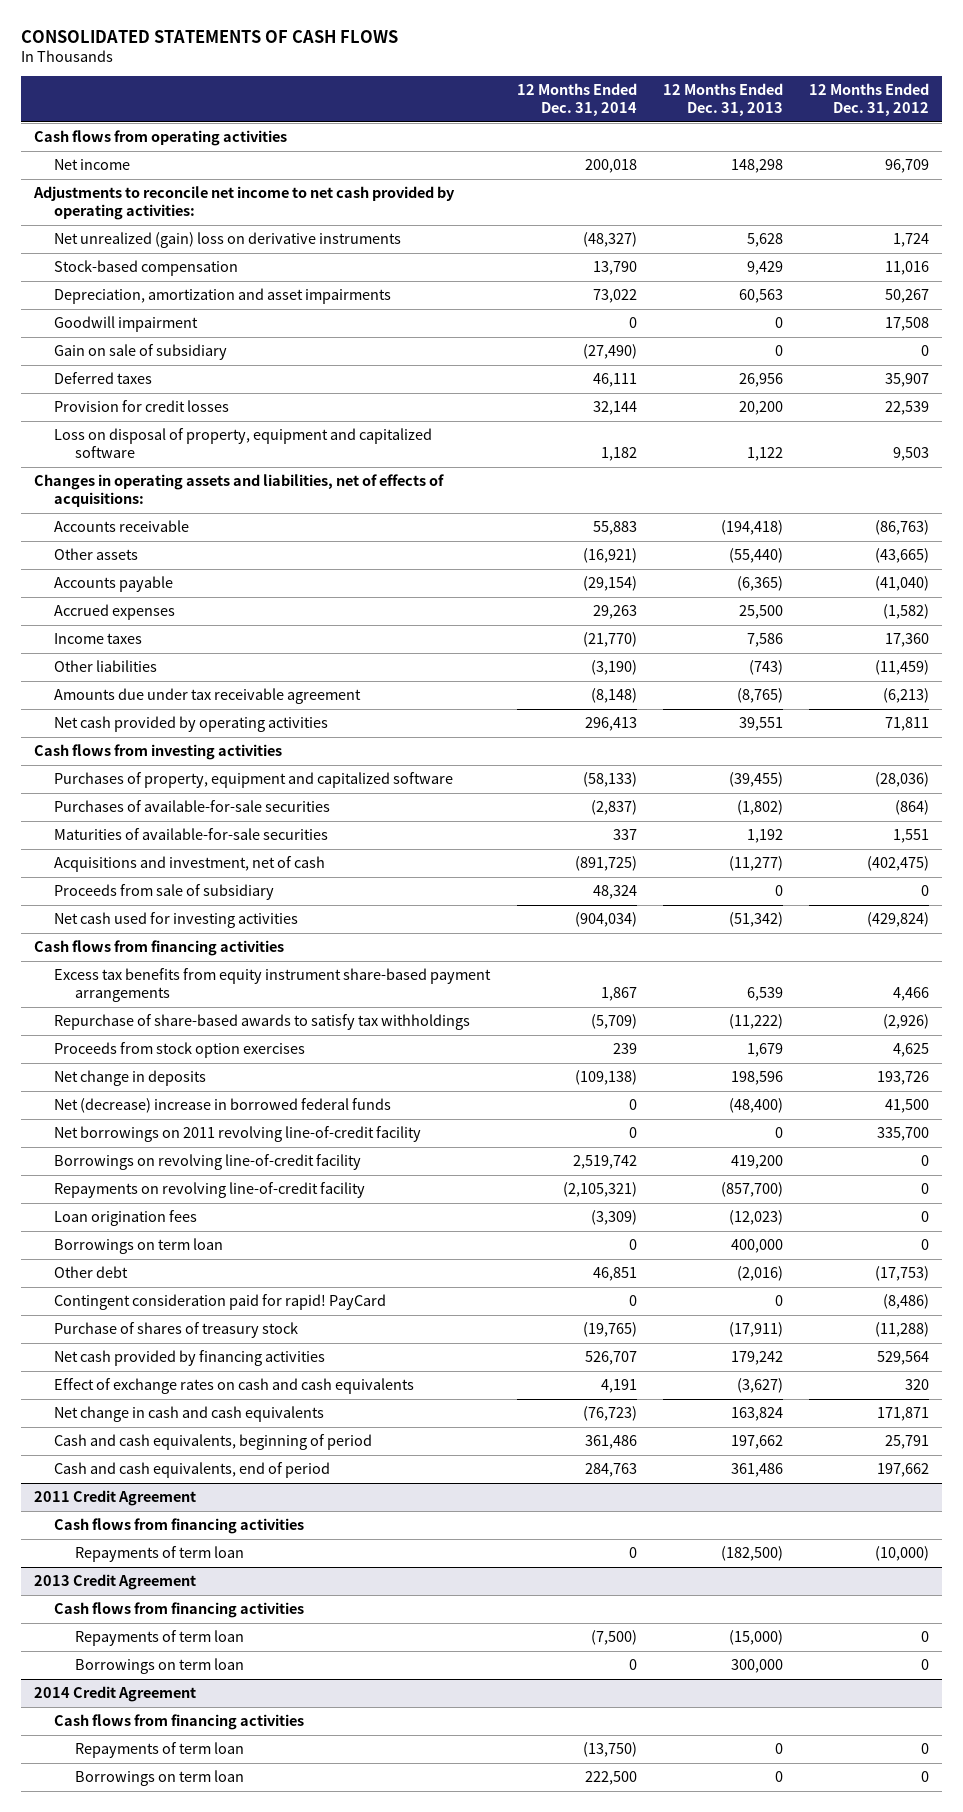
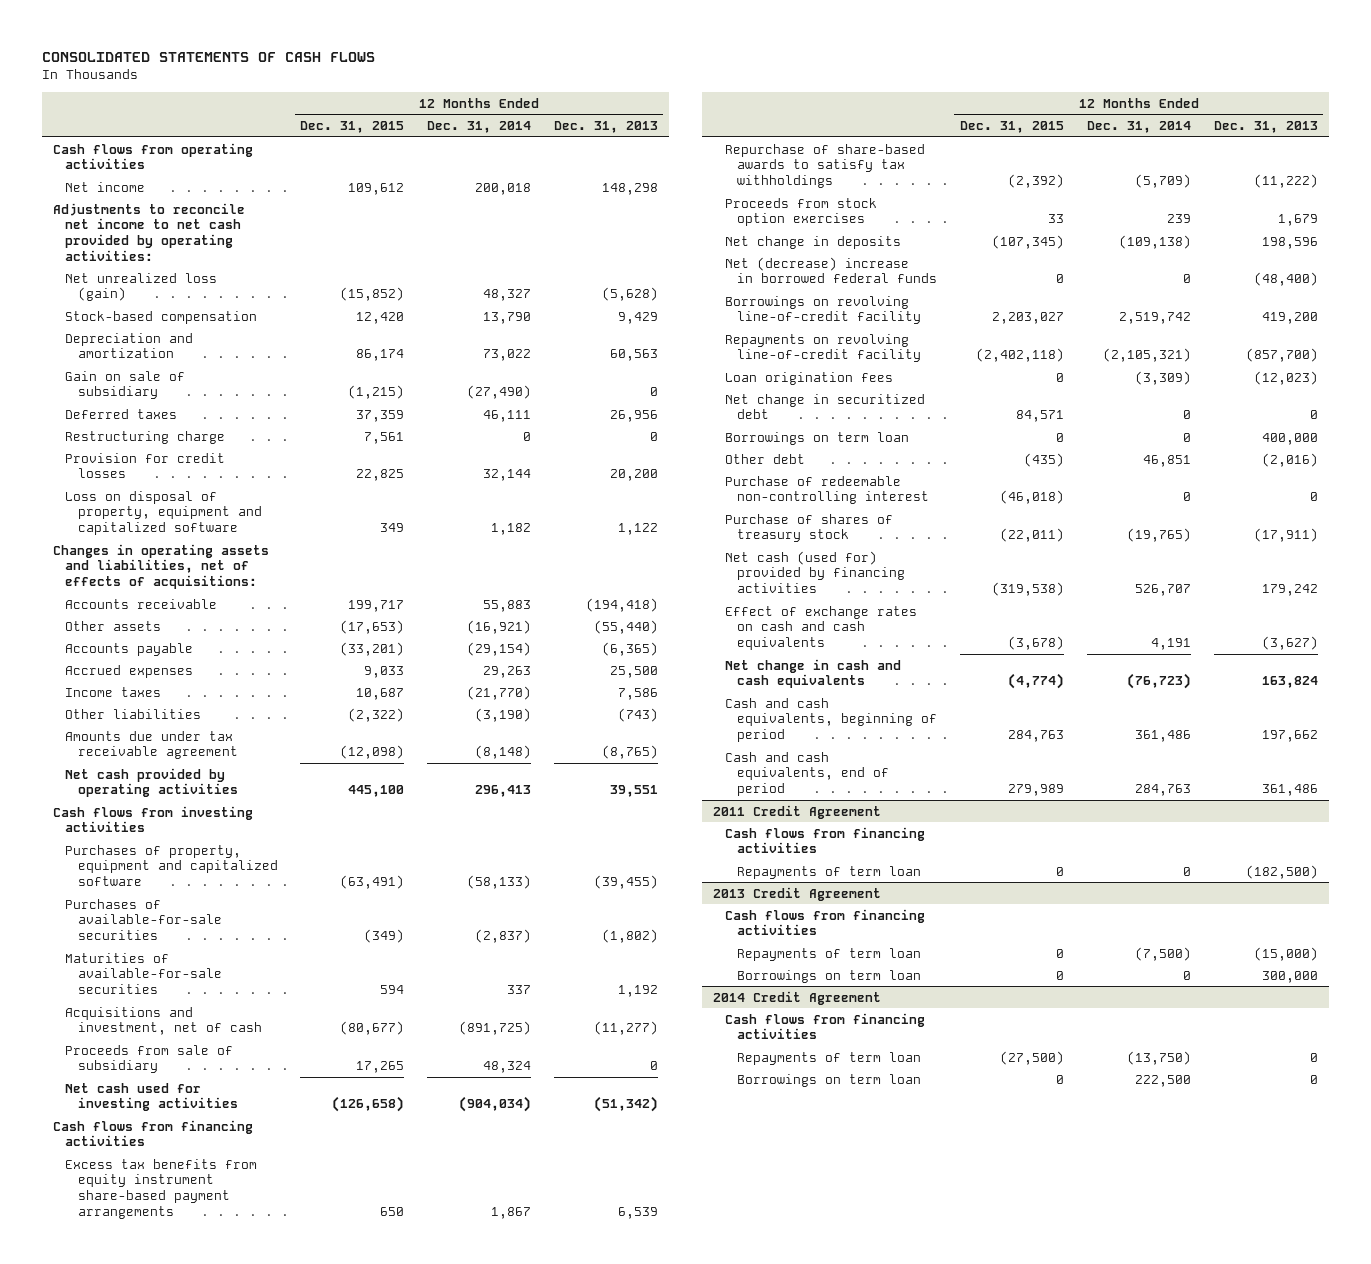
- | 12 Months Ended Dec. 31, 2014 | 12 Months Ended Dec. 31, 2013 | 12 Months Ended Dec. 31, 2012
+ | 12 Months Ended Dec. 31, 2015 | 12 Months Ended Dec. 31, 2014 | 12 Months Ended Dec. 31, 2013
- Net unrealized (gain) loss on derivative instruments | (48,327) | 5,628 | 1,724
+ Net unrealized loss (gain) | (15,852) | 48,327 | (5,628)
- Depreciation, amortization and asset impairments | 73,022 | 60,563 | 50,267
- Goodwill impairment | 0 | 0 | 17,508
+ Depreciation and amortization | 86,174 | 73,022 | 60,563
+ Restructuring charge | 7,561 | 0 | 0
- Net borrowings on 2011 revolving line-of-credit facility | 0 | 0 | 335,700
+ Net change in securitized debt | 84,571 | 0 | 0
- Contingent consideration paid for rapid! PayCard | 0 | 0 | (8,486)
+ Purchase of redeemable non-controlling interest | (46,018) | 0 | 0
- Net cash provided by financing activities | 526,707 | 179,242 | 529,564
+ Net cash (used for) provided by financing activities | (319,538) | 526,707 | 179,242

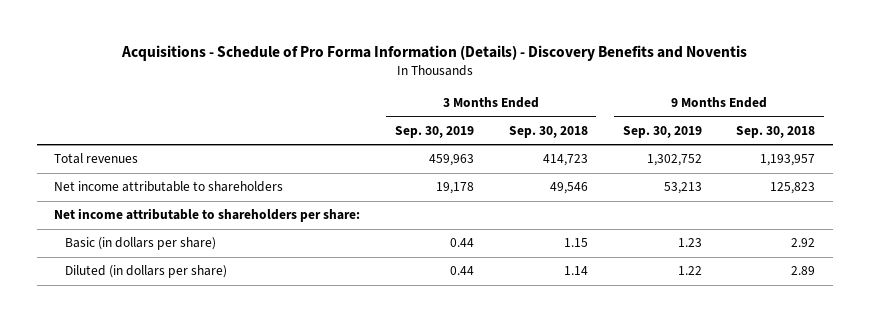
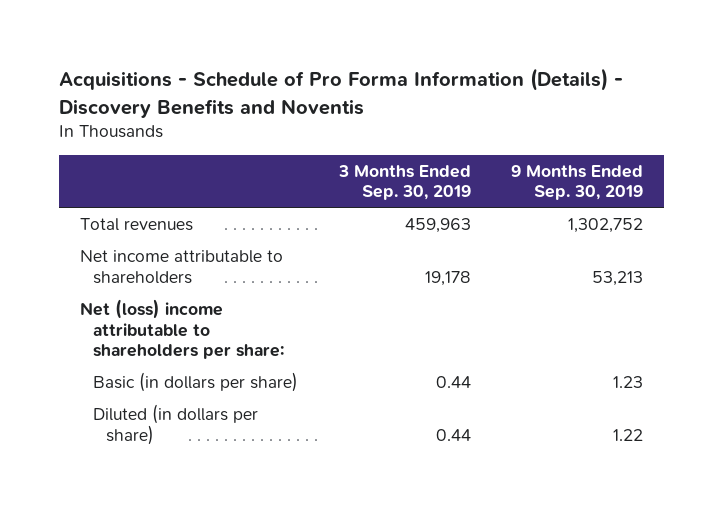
- | 3 Months Ended Sep. 30, 2019 | 3 Months Ended Sep. 30, 2018 | 9 Months Ended Sep. 30, 2019 | 9 Months Ended Sep. 30, 2018
+ | 3 Months Ended Sep. 30, 2019 | 9 Months Ended Sep. 30, 2019
- Net income attributable to shareholders per share:
+ Net (loss) income attributable to shareholders per share:

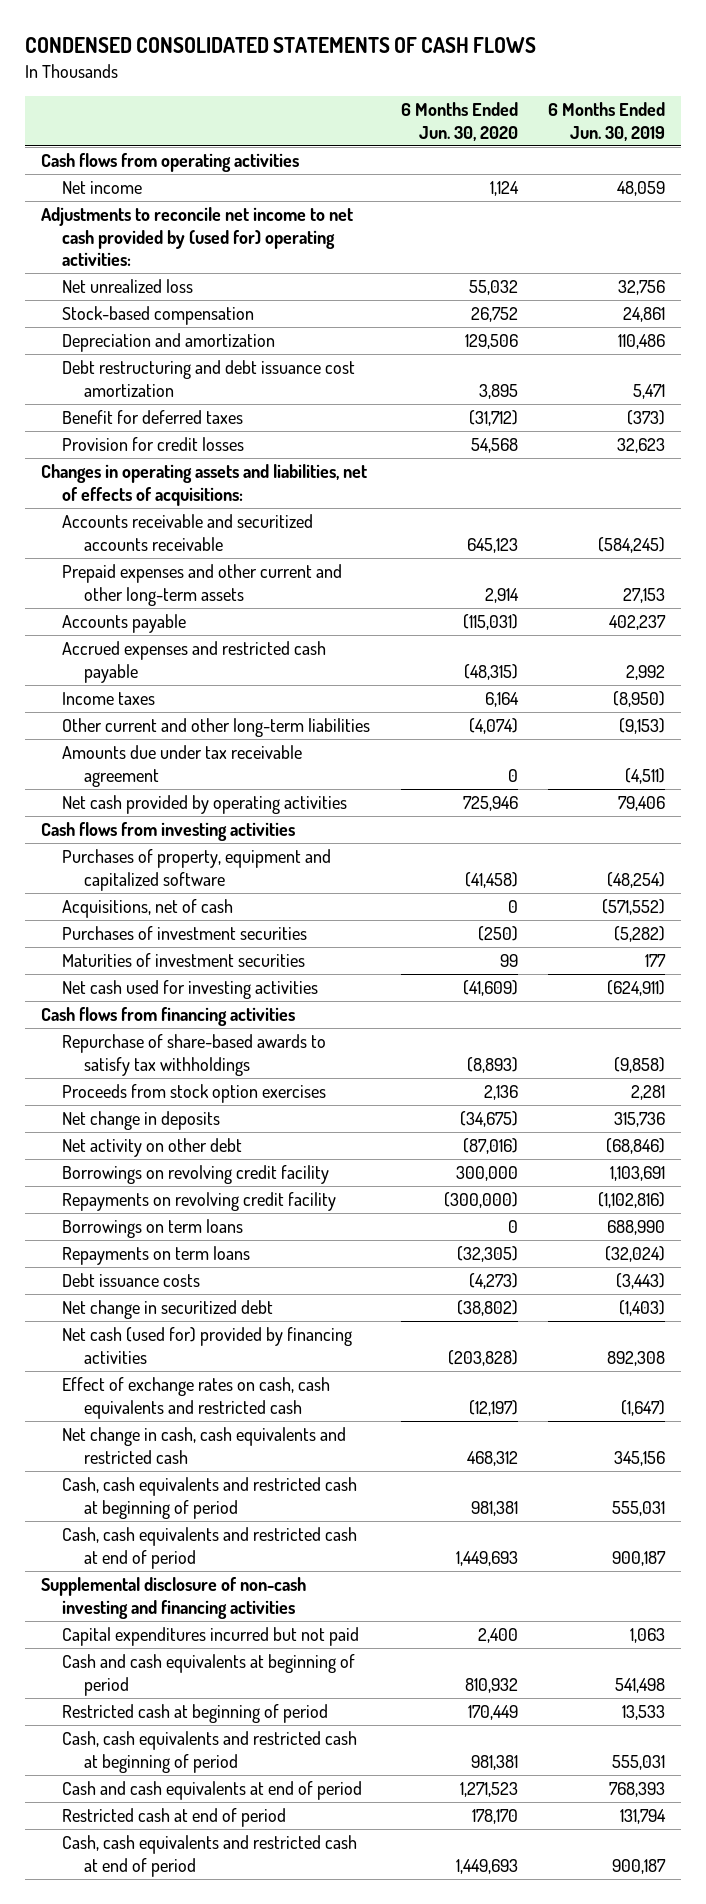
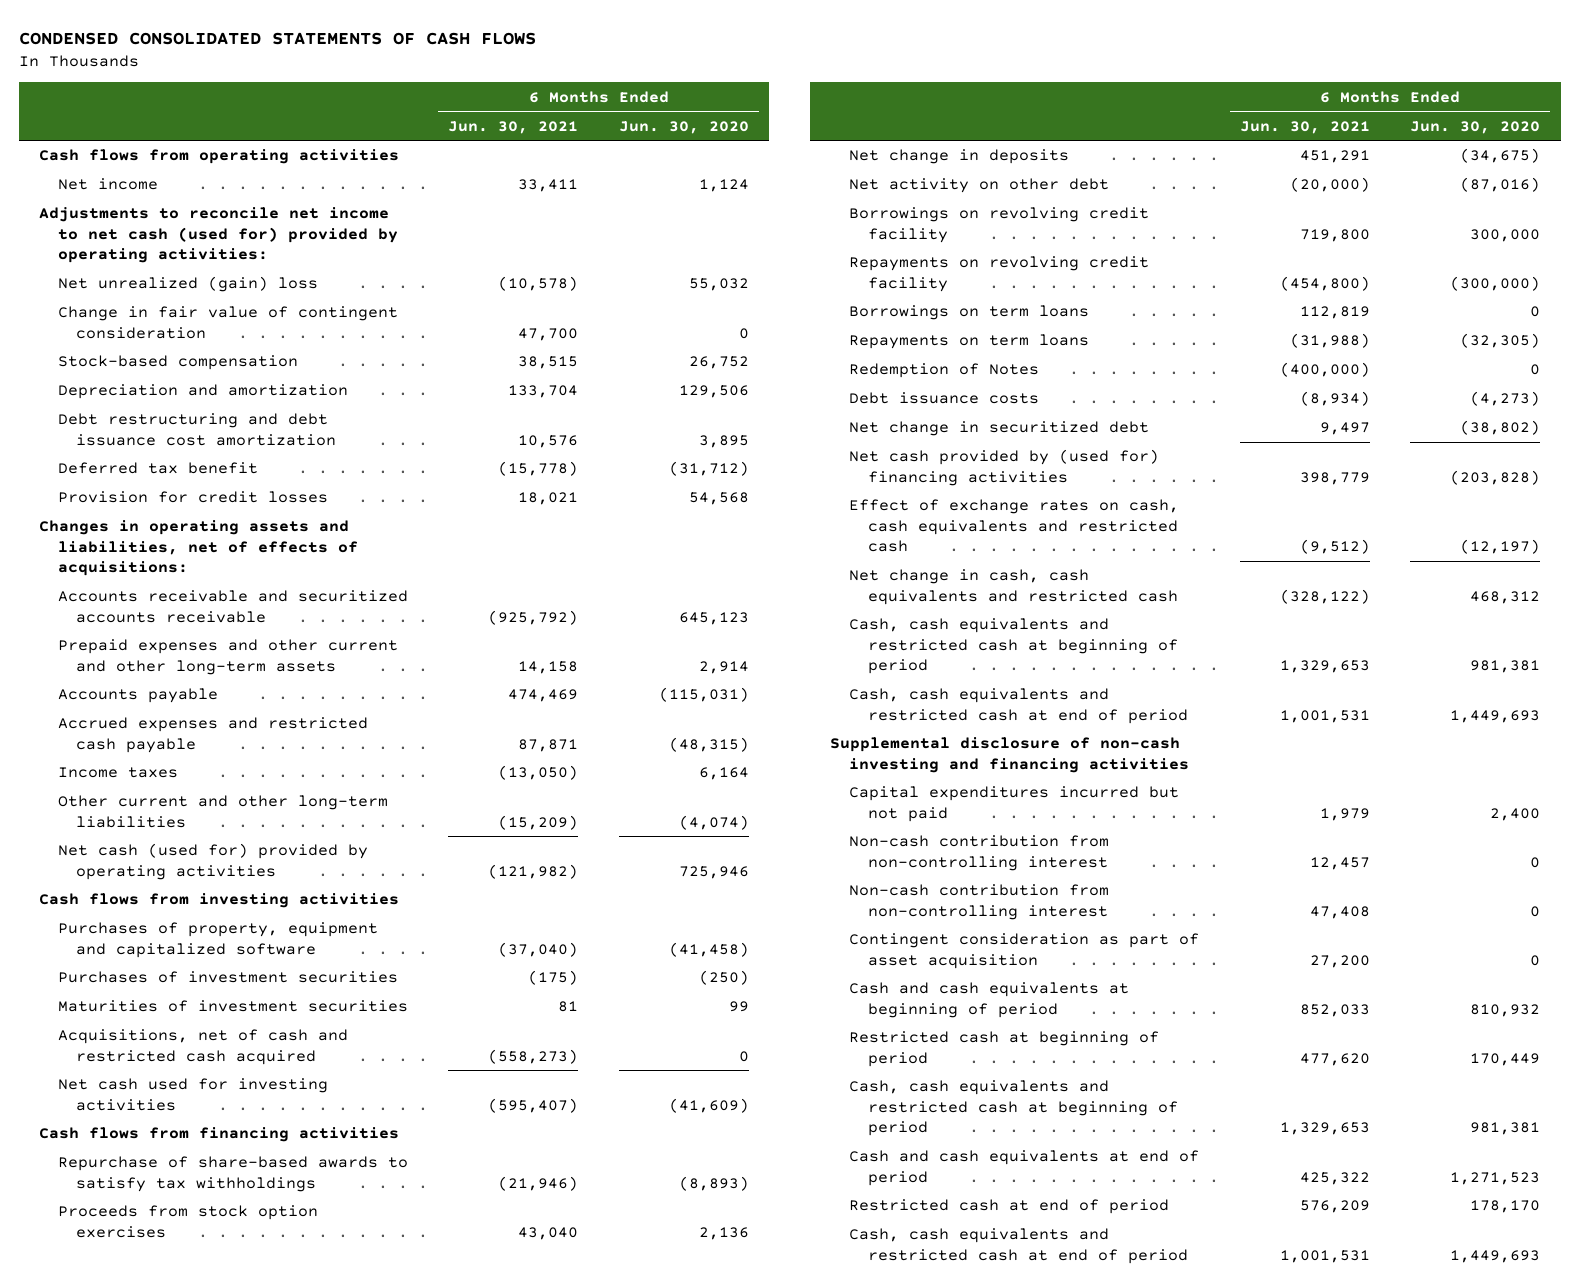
- | 6 Months Ended Jun. 30, 2020 | 6 Months Ended Jun. 30, 2019
+ | 6 Months Ended Jun. 30, 2021 | 6 Months Ended Jun. 30, 2020
- Adjustments to reconcile net income to net cash provided by (used for) operating activities:
- Net unrealized loss | 55,032 | 32,756
+ Adjustments to reconcile net income to net cash (used for) provided by operating activities:
+ Net unrealized (gain) loss | (10,578) | 55,032
+ Change in fair value of contingent consideration | 47,700 | 0
- Benefit for deferred taxes | (31,712) | (373)
+ Deferred tax benefit | (15,778) | (31,712)
- Amounts due under tax receivable agreement | 0 | (4,511)
- Net cash provided by operating activities | 725,946 | 79,406
+ Net cash (used for) provided by operating activities | (121,982) | 725,946
- Acquisitions, net of cash | 0 | (571,552)
+ Acquisitions, net of cash and restricted cash acquired | (558,273) | 0
+ Redemption of Notes | (400,000) | 0
- Net cash (used for) provided by financing activities | (203,828) | 892,308
+ Net cash provided by (used for) financing activities | 398,779 | (203,828)
+ Non-cash contribution from non-controlling interest | 12,457 | 0
+ Non-cash contribution from non-controlling interest | 47,408 | 0
+ Contingent consideration as part of asset acquisition | 27,200 | 0

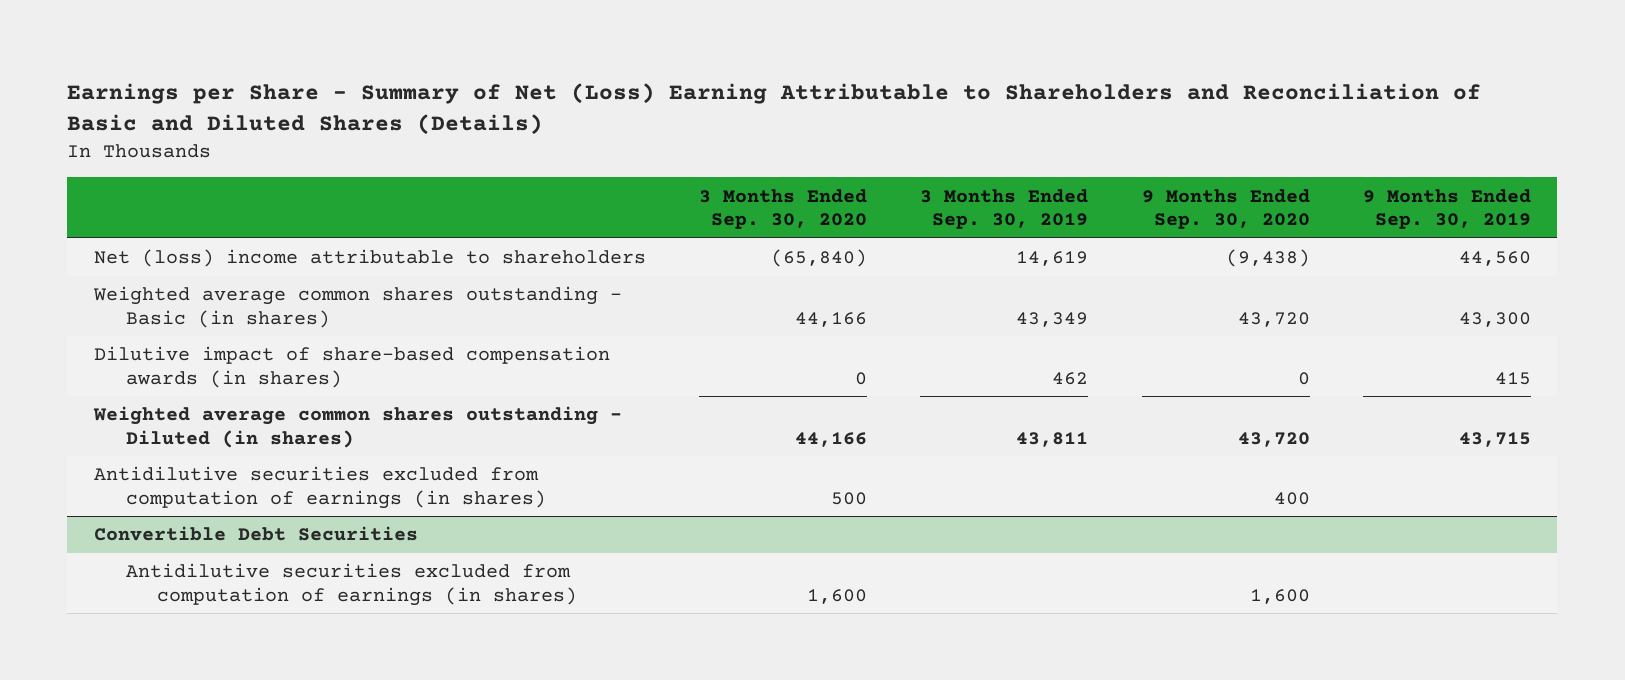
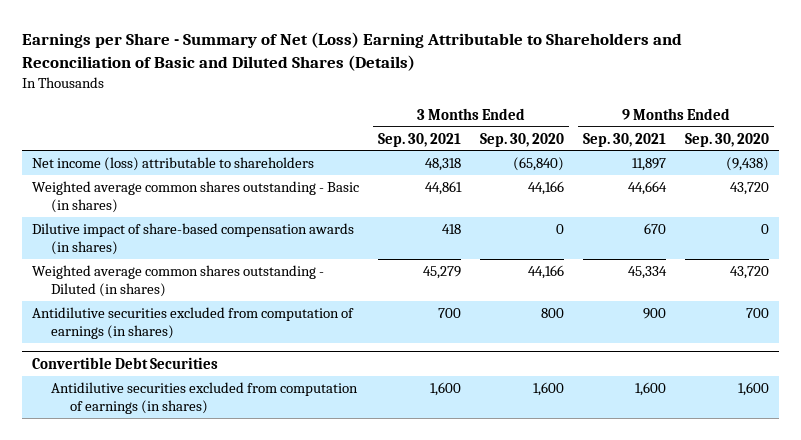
- | 3 Months Ended Sep. 30, 2020 | 3 Months Ended Sep. 30, 2019 | 9 Months Ended Sep. 30, 2020 | 9 Months Ended Sep. 30, 2019
+ | 3 Months Ended Sep. 30, 2021 | 3 Months Ended Sep. 30, 2020 | 9 Months Ended Sep. 30, 2021 | 9 Months Ended Sep. 30, 2020
- Net (loss) income attributable to shareholders | (65,840) | 14,619 | (9,438) | 44,560
+ Net income (loss) attributable to shareholders | 48,318 | (65,840) | 11,897 | (9,438)
- Antidilutive securities excluded from computation of earnings (in shares) | 500 | | 400 |
+ Antidilutive securities excluded from computation of earnings (in shares) | 700 | 800 | 900 | 700

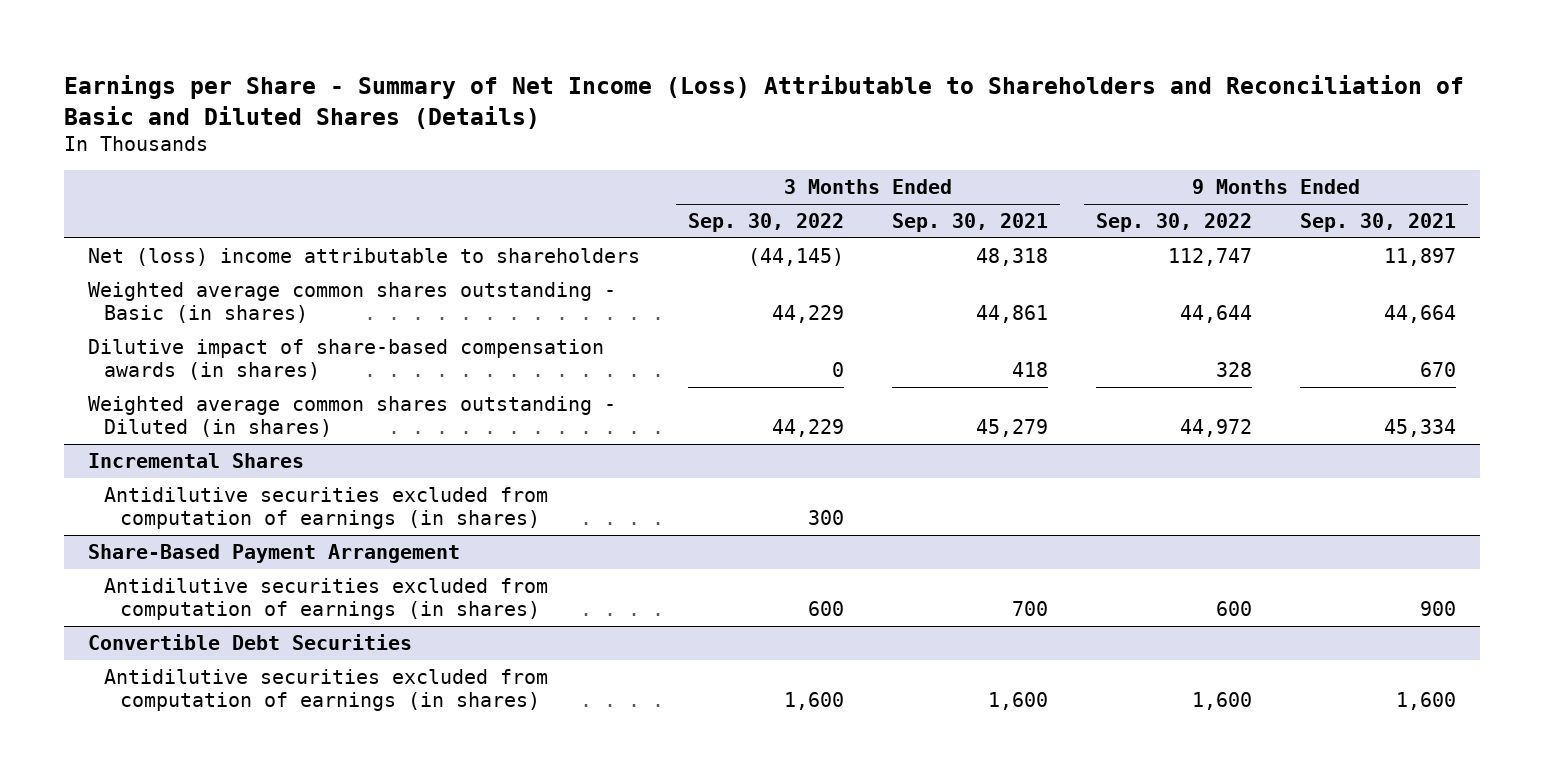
- Earnings per Share - Summary of Net (Loss) Earning Attributable to Shareholders and Reconciliation of Basic and Diluted Shares (Details)
+ Earnings per Share - Summary of Net Income (Loss) Attributable to Shareholders and Reconciliation of Basic and Diluted Shares (Details)
- | 3 Months Ended Sep. 30, 2021 | 3 Months Ended Sep. 30, 2020 | 9 Months Ended Sep. 30, 2021 | 9 Months Ended Sep. 30, 2020
+ | 3 Months Ended Sep. 30, 2022 | 3 Months Ended Sep. 30, 2021 | 9 Months Ended Sep. 30, 2022 | 9 Months Ended Sep. 30, 2021
- Net income (loss) attributable to shareholders | 48,318 | (65,840) | 11,897 | (9,438)
+ Net (loss) income attributable to shareholders | (44,145) | 48,318 | 112,747 | 11,897
+ Incremental Shares
+ Antidilutive securities excluded from computation of earnings (in shares) | 300 | | |
+ Share-Based Payment Arrangement

